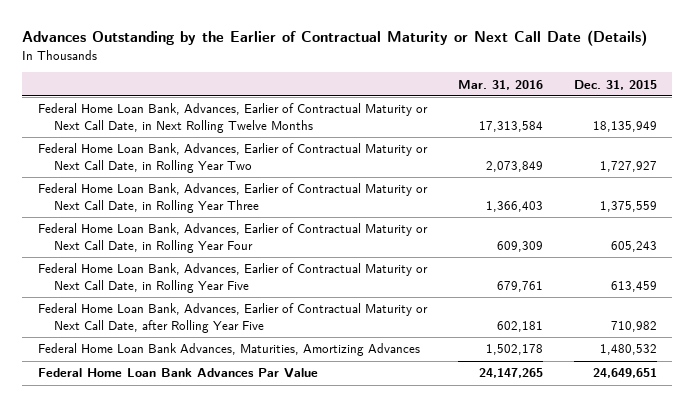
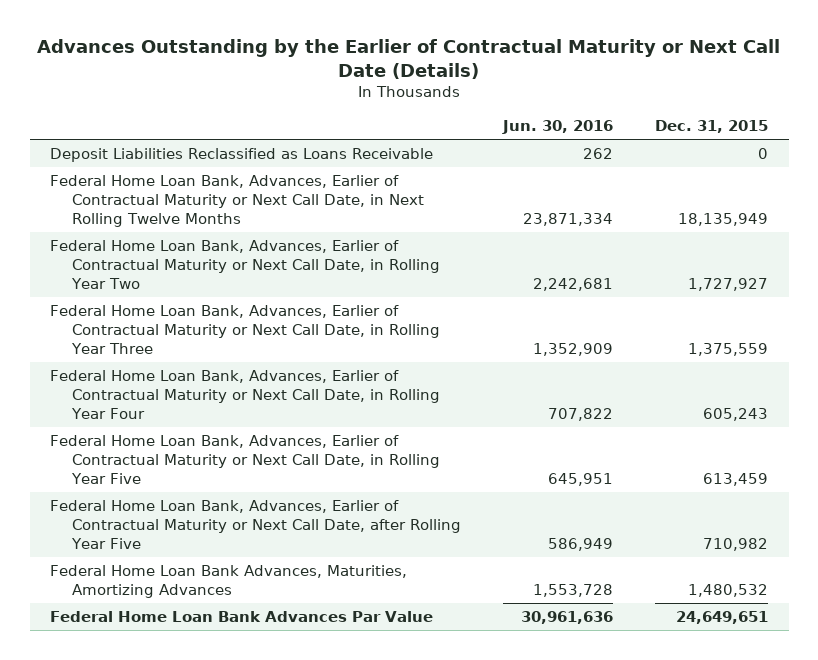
- | Mar. 31, 2016 | Dec. 31, 2015
+ | Jun. 30, 2016 | Dec. 31, 2015
+ Deposit Liabilities Reclassified as Loans Receivable | 262 | 0

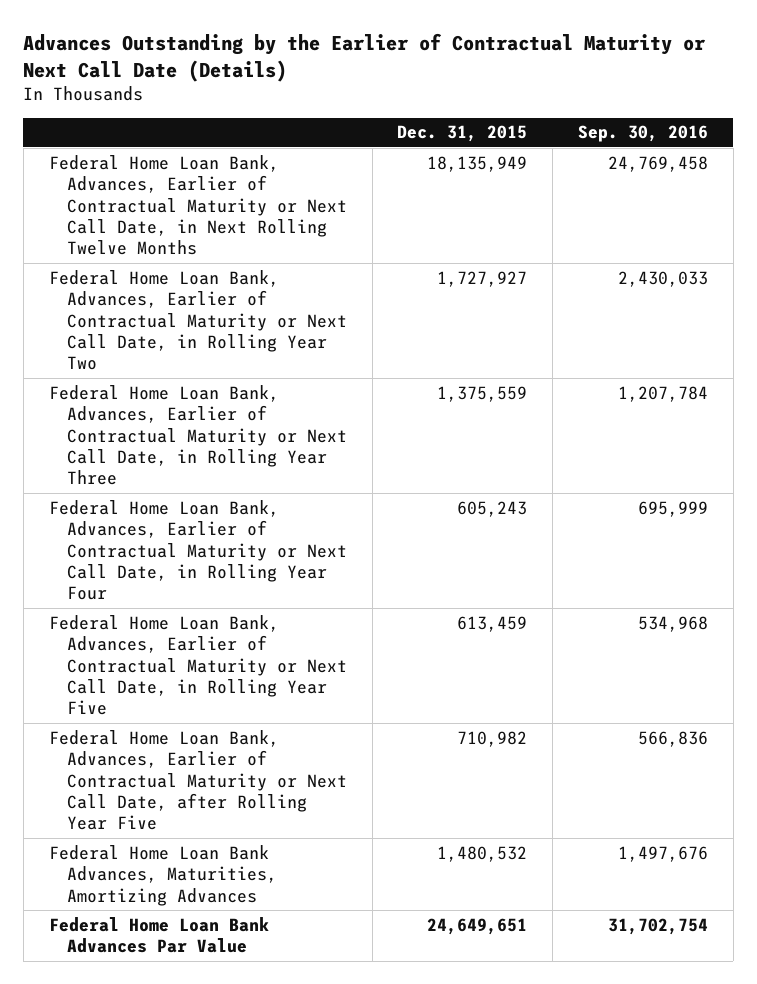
- | Jun. 30, 2016 | Dec. 31, 2015
+ | Dec. 31, 2015 | Sep. 30, 2016
- Deposit Liabilities Reclassified as Loans Receivable | 262 | 0

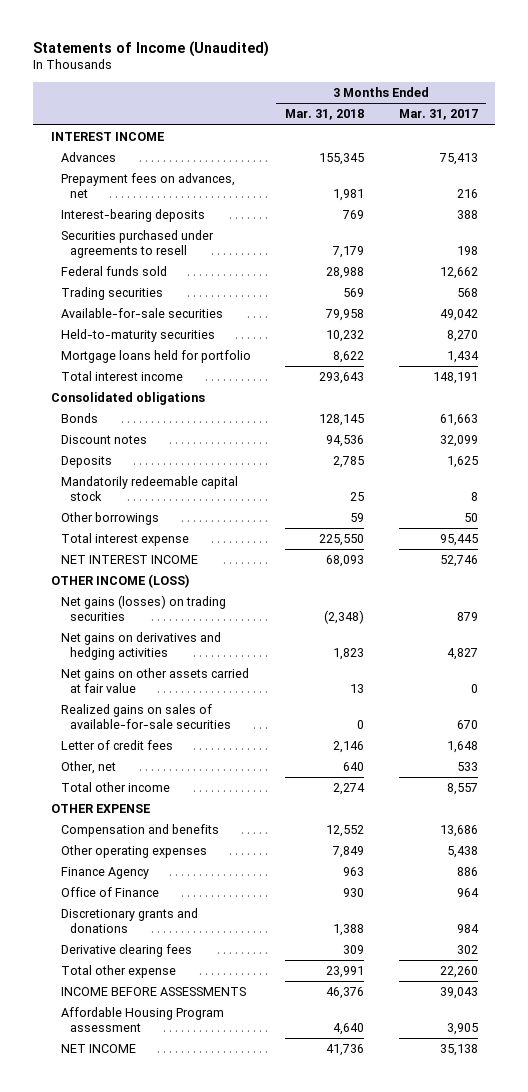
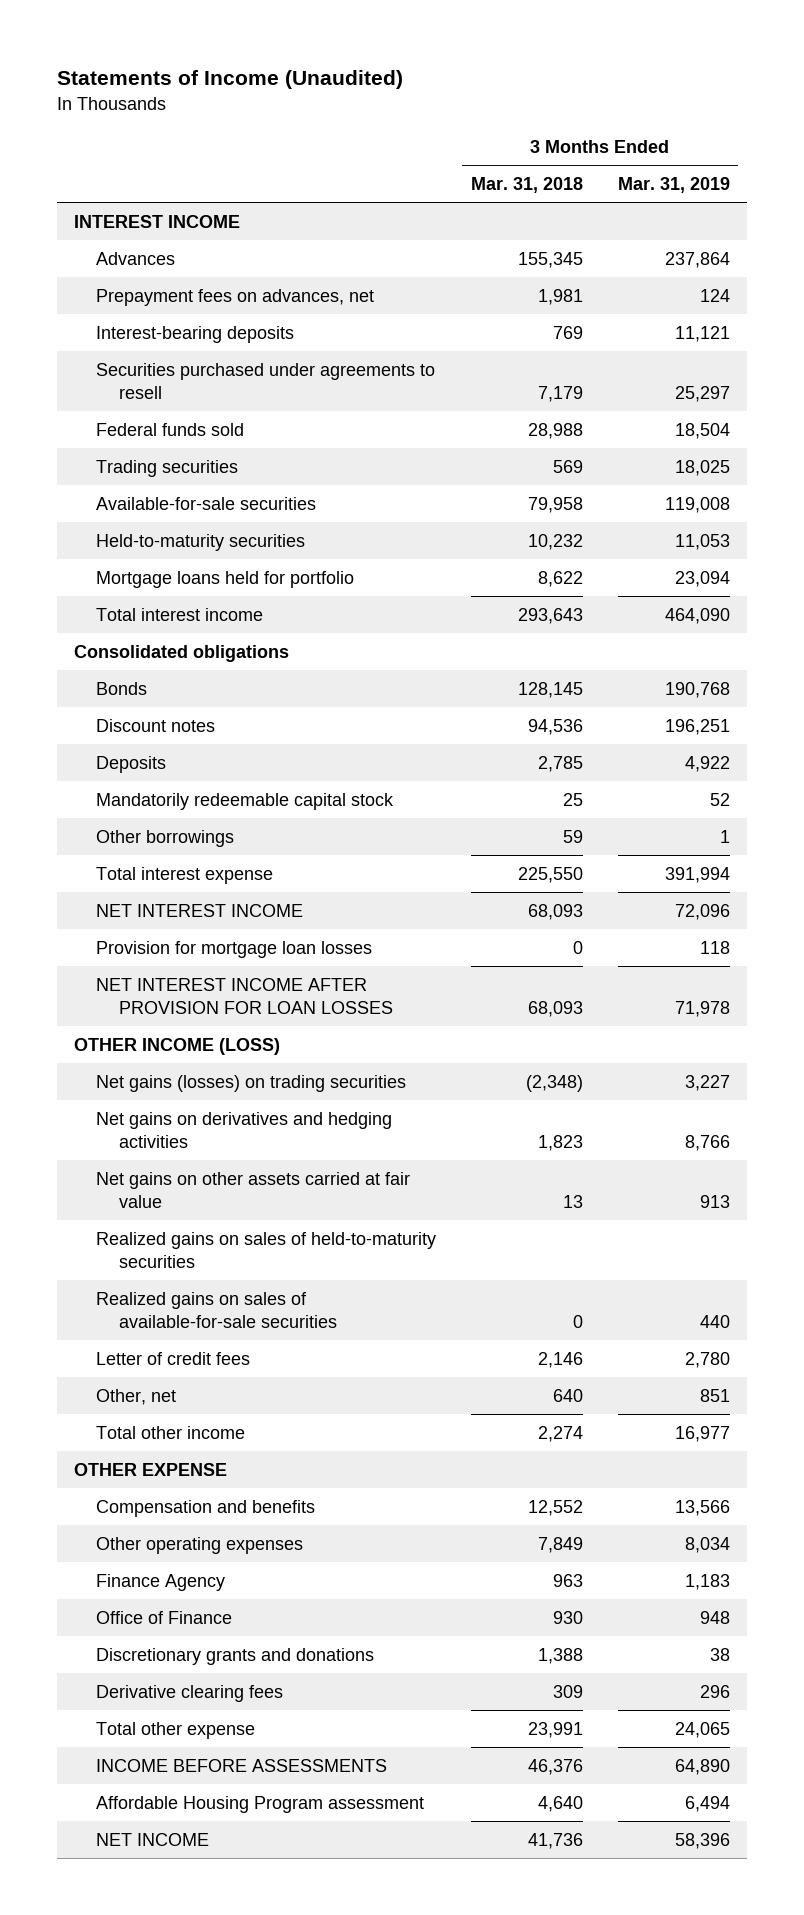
- | 3 Months Ended Mar. 31, 2018 | 3 Months Ended Mar. 31, 2017
+ | 3 Months Ended Mar. 31, 2018 | 3 Months Ended Mar. 31, 2019
+ Provision for mortgage loan losses | 0 | 118
+ NET INTEREST INCOME AFTER PROVISION FOR LOAN LOSSES | 68,093 | 71,978
+ Realized gains on sales of held-to-maturity securities

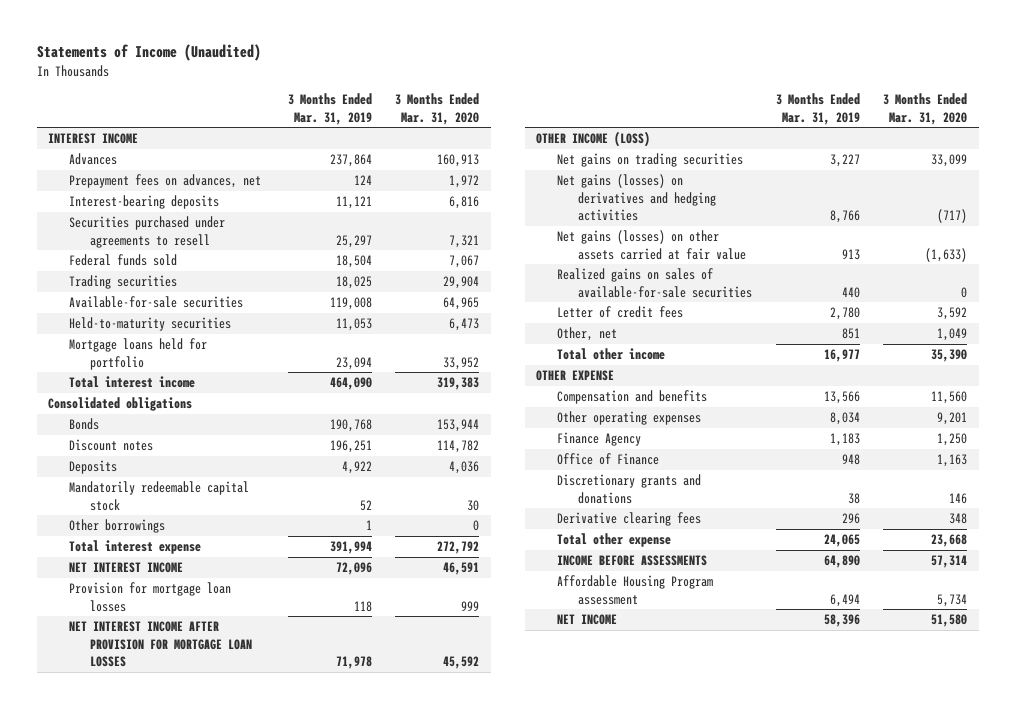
- | 3 Months Ended Mar. 31, 2018 | 3 Months Ended Mar. 31, 2019
+ | 3 Months Ended Mar. 31, 2019 | 3 Months Ended Mar. 31, 2020
- NET INTEREST INCOME AFTER PROVISION FOR LOAN LOSSES | 68,093 | 71,978
+ NET INTEREST INCOME AFTER PROVISION FOR MORTGAGE LOAN LOSSES | 71,978 | 45,592
- Net gains (losses) on trading securities | (2,348) | 3,227
- Net gains on derivatives and hedging activities | 1,823 | 8,766
- Net gains on other assets carried at fair value | 13 | 913
- Realized gains on sales of held-to-maturity securities
+ Net gains on trading securities | 3,227 | 33,099
+ Net gains (losses) on derivatives and hedging activities | 8,766 | (717)
+ Net gains (losses) on other assets carried at fair value | 913 | (1,633)

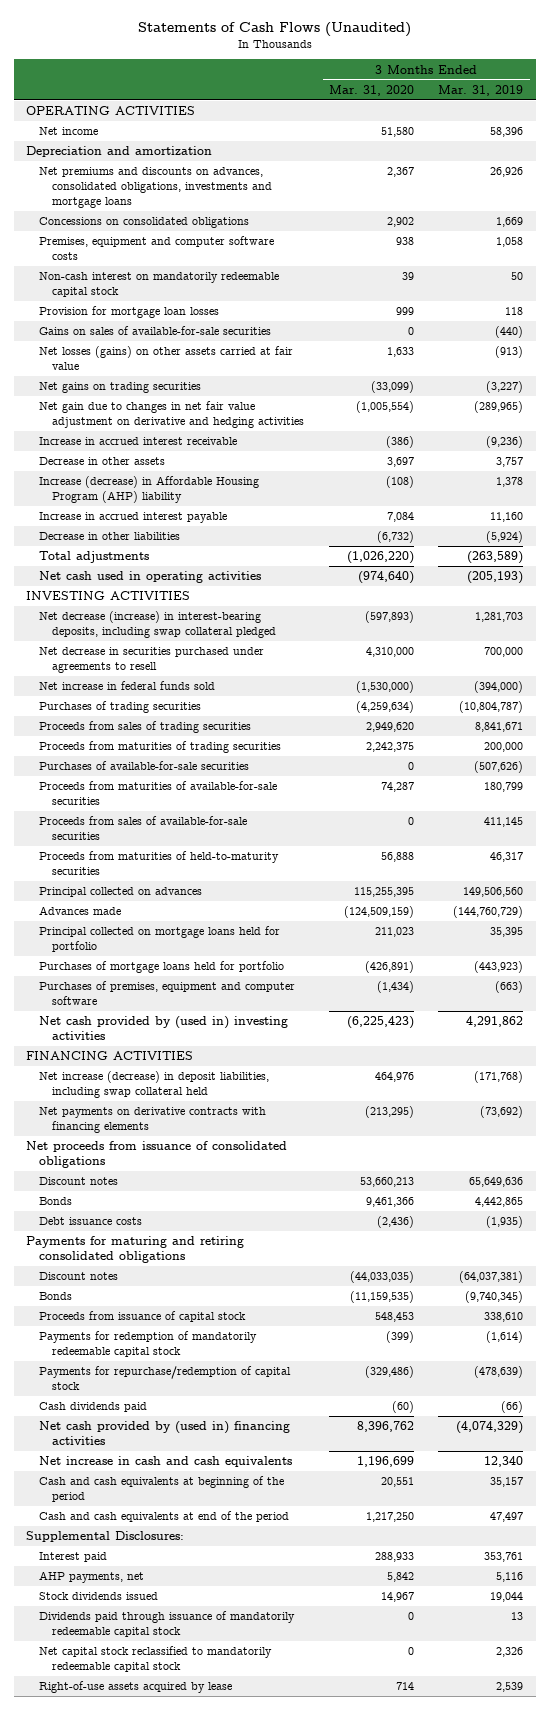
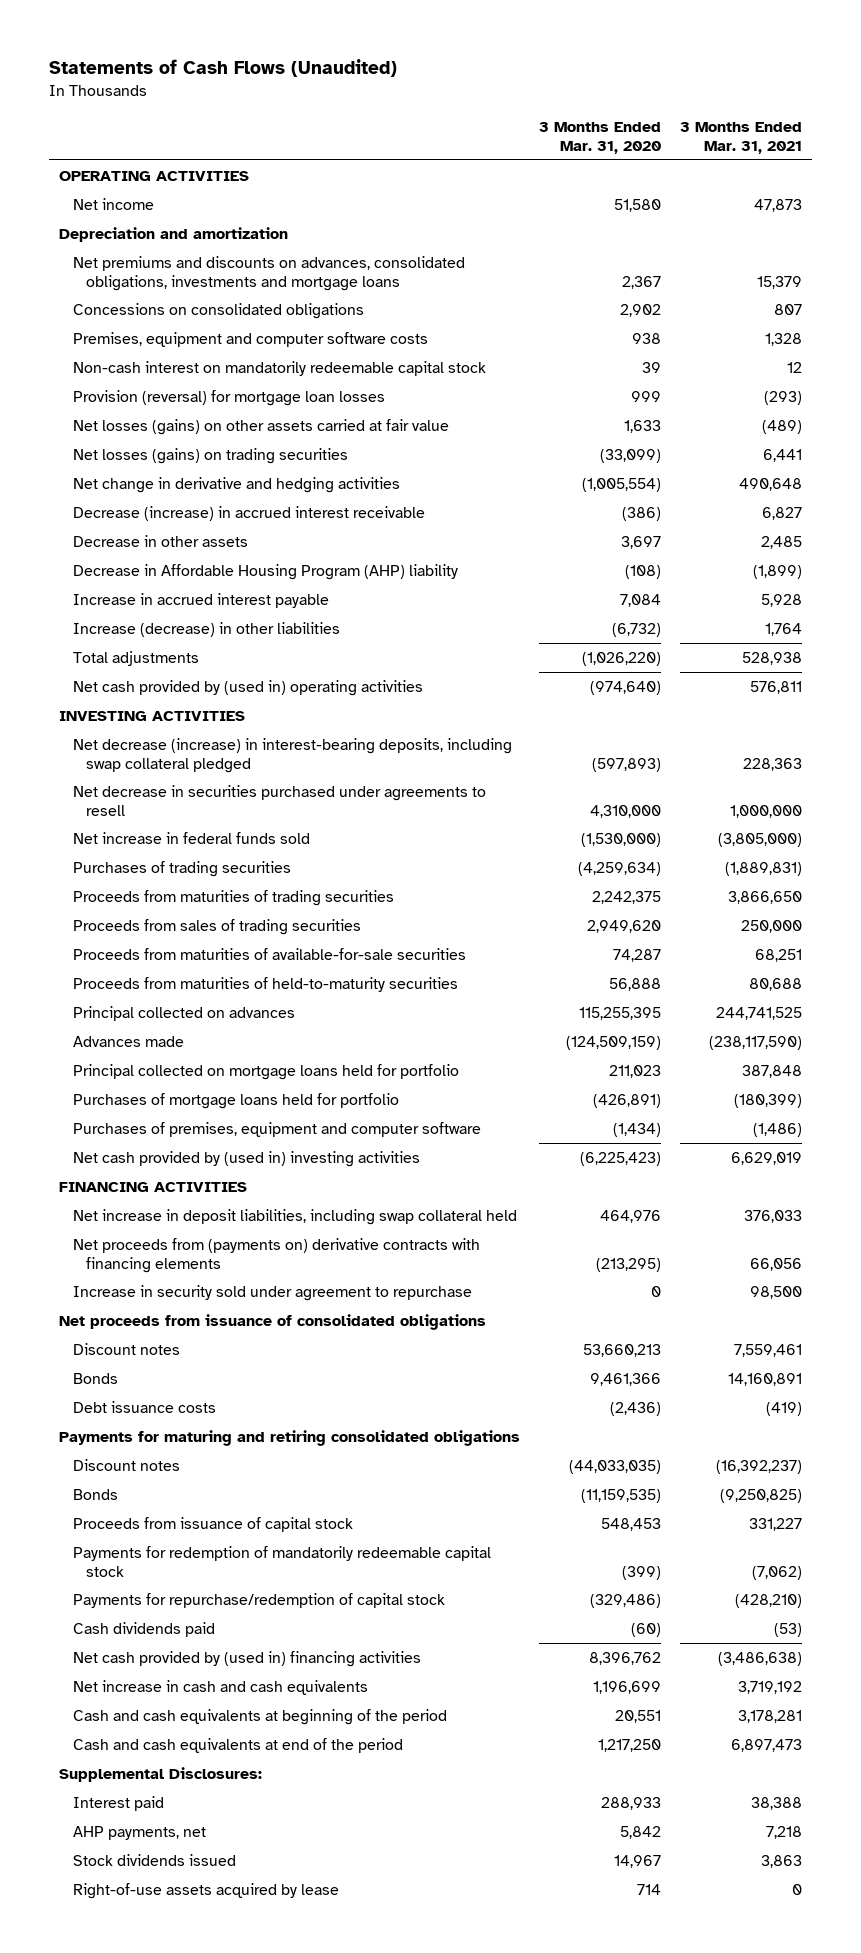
- | 3 Months Ended Mar. 31, 2020 | 3 Months Ended Mar. 31, 2019
+ | 3 Months Ended Mar. 31, 2020 | 3 Months Ended Mar. 31, 2021
- Provision for mortgage loan losses | 999 | 118
- Gains on sales of available-for-sale securities | 0 | (440)
+ Provision (reversal) for mortgage loan losses | 999 | (293)
- Net gains on trading securities | (33,099) | (3,227)
- Net gain due to changes in net fair value adjustment on derivative and hedging activities | (1,005,554) | (289,965)
- Increase in accrued interest receivable | (386) | (9,236)
+ Net losses (gains) on trading securities | (33,099) | 6,441
+ Net change in derivative and hedging activities | (1,005,554) | 490,648
+ Decrease (increase) in accrued interest receivable | (386) | 6,827
- Increase (decrease) in Affordable Housing Program (AHP) liability | (108) | 1,378
+ Decrease in Affordable Housing Program (AHP) liability | (108) | (1,899)
- Decrease in other liabilities | (6,732) | (5,924)
+ Increase (decrease) in other liabilities | (6,732) | 1,764
- Net cash used in operating activities | (974,640) | (205,193)
+ Net cash provided by (used in) operating activities | (974,640) | 576,811
- Purchases of available-for-sale securities | 0 | (507,626)
moved down: Proceeds from sales of trading securities | 2,949,620 | 250,000
- Proceeds from sales of available-for-sale securities | 0 | 411,145
- Net increase (decrease) in deposit liabilities, including swap collateral held | 464,976 | (171,768)
- Net payments on derivative contracts with financing elements | (213,295) | (73,692)
+ Net increase in deposit liabilities, including swap collateral held | 464,976 | 376,033
+ Net proceeds from (payments on) derivative contracts with financing elements | (213,295) | 66,056
+ Increase in security sold under agreement to repurchase | 0 | 98,500
- Dividends paid through issuance of mandatorily redeemable capital stock | 0 | 13
- Net capital stock reclassified to mandatorily redeemable capital stock | 0 | 2,326

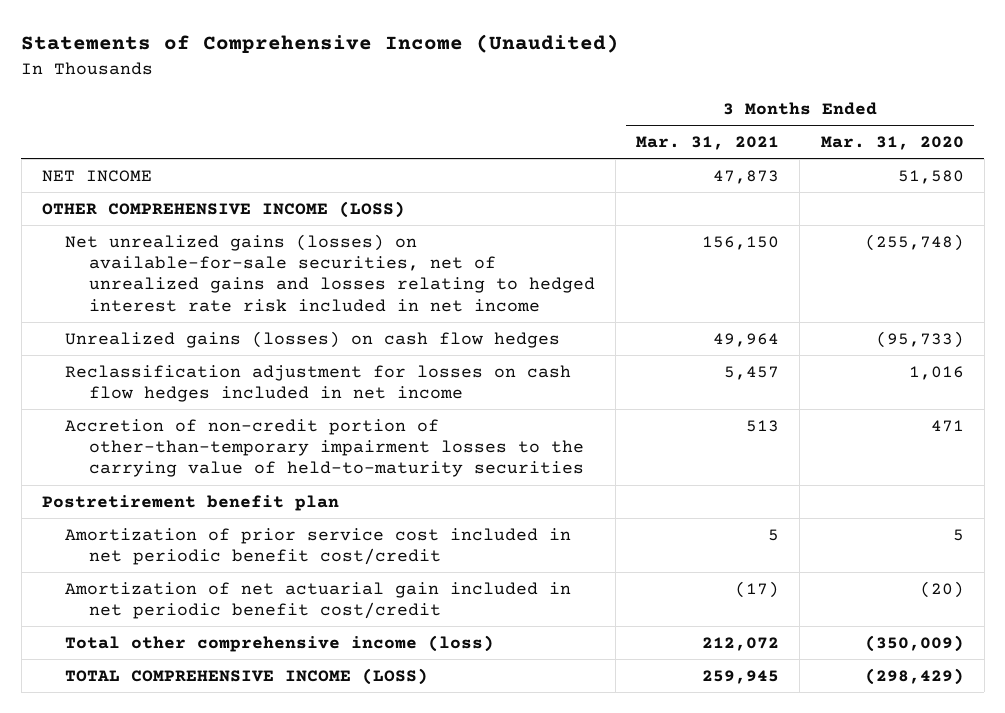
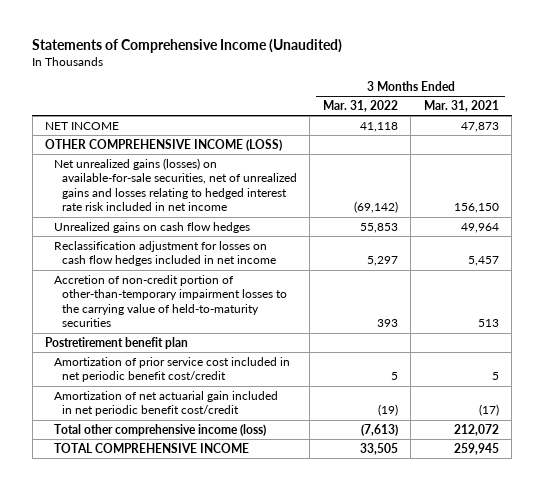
- | 3 Months Ended Mar. 31, 2021 | 3 Months Ended Mar. 31, 2020
+ | 3 Months Ended Mar. 31, 2022 | 3 Months Ended Mar. 31, 2021
- Unrealized gains (losses) on cash flow hedges | 49,964 | (95,733)
+ Unrealized gains on cash flow hedges | 55,853 | 49,964
- TOTAL COMPREHENSIVE INCOME (LOSS) | 259,945 | (298,429)
+ TOTAL COMPREHENSIVE INCOME | 33,505 | 259,945

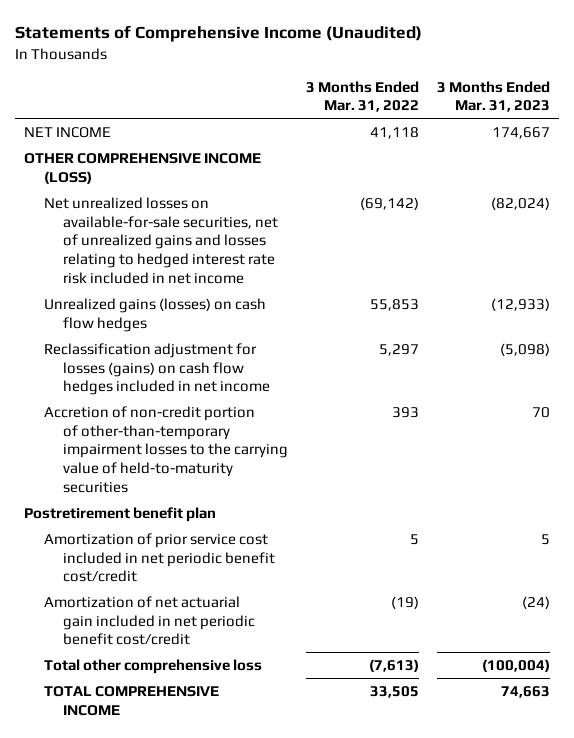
- | 3 Months Ended Mar. 31, 2022 | 3 Months Ended Mar. 31, 2021
+ | 3 Months Ended Mar. 31, 2022 | 3 Months Ended Mar. 31, 2023
- Net unrealized gains (losses) on available-for-sale securities, net of unrealized gains and losses relating to hedged interest rate risk included in net income | (69,142) | 156,150
- Unrealized gains on cash flow hedges | 55,853 | 49,964
- Reclassification adjustment for losses on cash flow hedges included in net income | 5,297 | 5,457
+ Net unrealized losses on available-for-sale securities, net of unrealized gains and losses relating to hedged interest rate risk included in net income | (69,142) | (82,024)
+ Unrealized gains (losses) on cash flow hedges | 55,853 | (12,933)
+ Reclassification adjustment for losses (gains) on cash flow hedges included in net income | 5,297 | (5,098)
- Total other comprehensive income (loss) | (7,613) | 212,072
+ Total other comprehensive loss | (7,613) | (100,004)

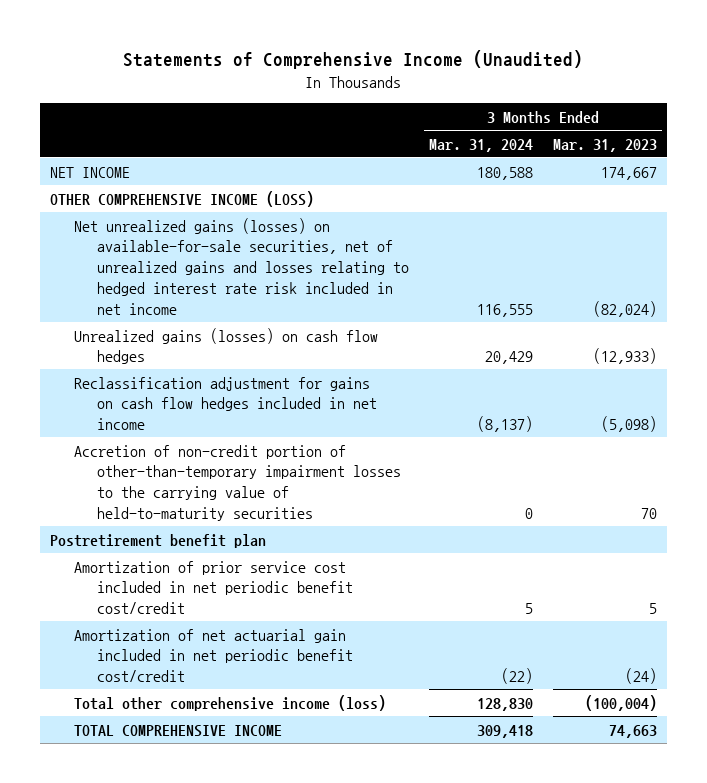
- | 3 Months Ended Mar. 31, 2022 | 3 Months Ended Mar. 31, 2023
+ | 3 Months Ended Mar. 31, 2024 | 3 Months Ended Mar. 31, 2023
- Net unrealized losses on available-for-sale securities, net of unrealized gains and losses relating to hedged interest rate risk included in net income | (69,142) | (82,024)
+ Net unrealized gains (losses) on available-for-sale securities, net of unrealized gains and losses relating to hedged interest rate risk included in net income | 116,555 | (82,024)
- Reclassification adjustment for losses (gains) on cash flow hedges included in net income | 5,297 | (5,098)
+ Reclassification adjustment for gains on cash flow hedges included in net income | (8,137) | (5,098)
- Total other comprehensive loss | (7,613) | (100,004)
+ Total other comprehensive income (loss) | 128,830 | (100,004)

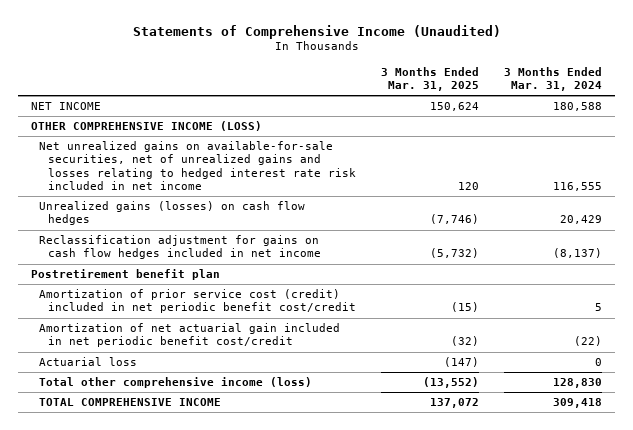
- | 3 Months Ended Mar. 31, 2024 | 3 Months Ended Mar. 31, 2023
+ | 3 Months Ended Mar. 31, 2025 | 3 Months Ended Mar. 31, 2024
- Net unrealized gains (losses) on available-for-sale securities, net of unrealized gains and losses relating to hedged interest rate risk included in net income | 116,555 | (82,024)
+ Net unrealized gains on available-for-sale securities, net of unrealized gains and losses relating to hedged interest rate risk included in net income | 120 | 116,555
- Accretion of non-credit portion of other-than-temporary impairment losses to the carrying value of held-to-maturity securities | 0 | 70
- Amortization of prior service cost included in net periodic benefit cost/credit | 5 | 5
+ Amortization of prior service cost (credit) included in net periodic benefit cost/credit | (15) | 5
+ Actuarial loss | (147) | 0

